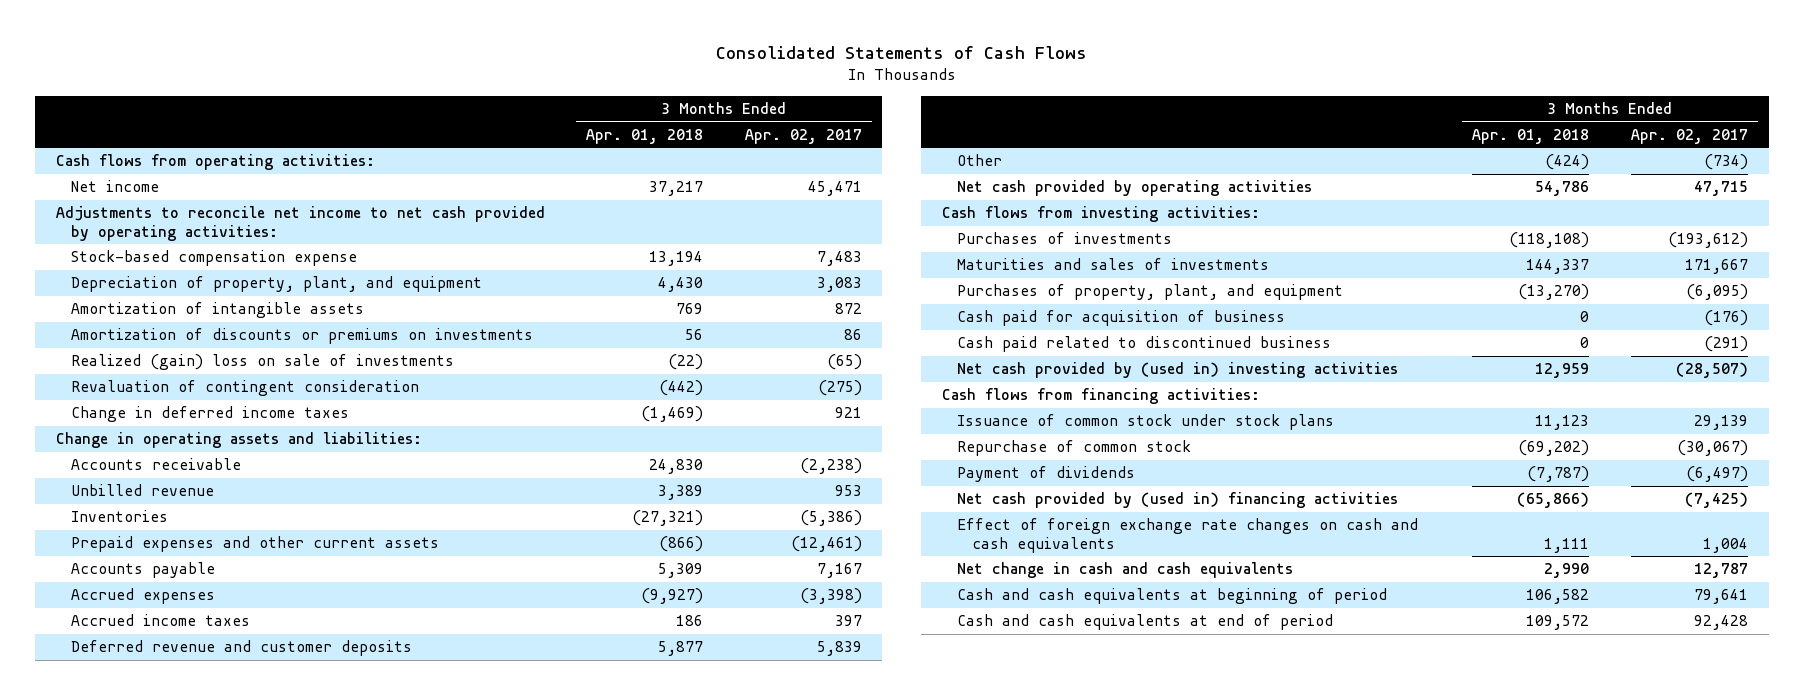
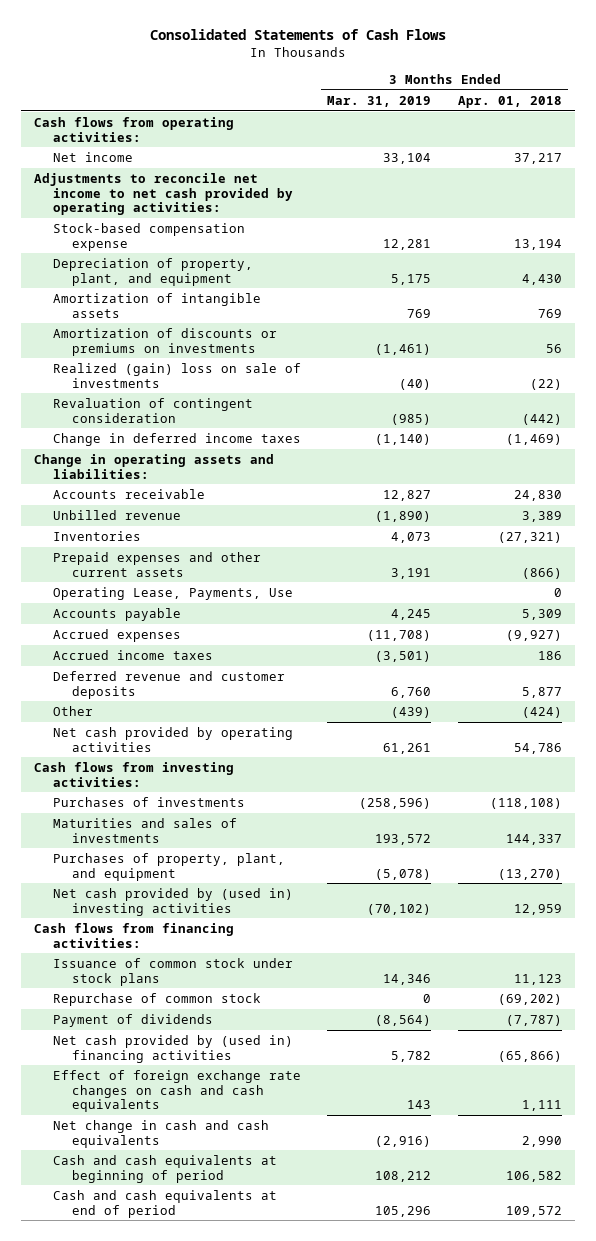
- | 3 Months Ended Apr. 01, 2018 | 3 Months Ended Apr. 02, 2017
+ | 3 Months Ended Mar. 31, 2019 | 3 Months Ended Apr. 01, 2018
+ Operating Lease, Payments, Use | | 0
- Cash paid for acquisition of business | 0 | (176)
- Cash paid related to discontinued business | 0 | (291)

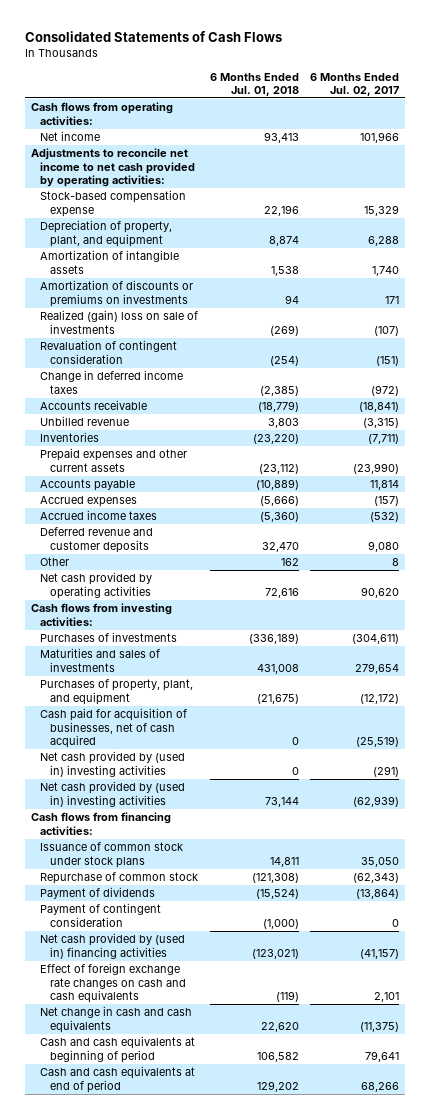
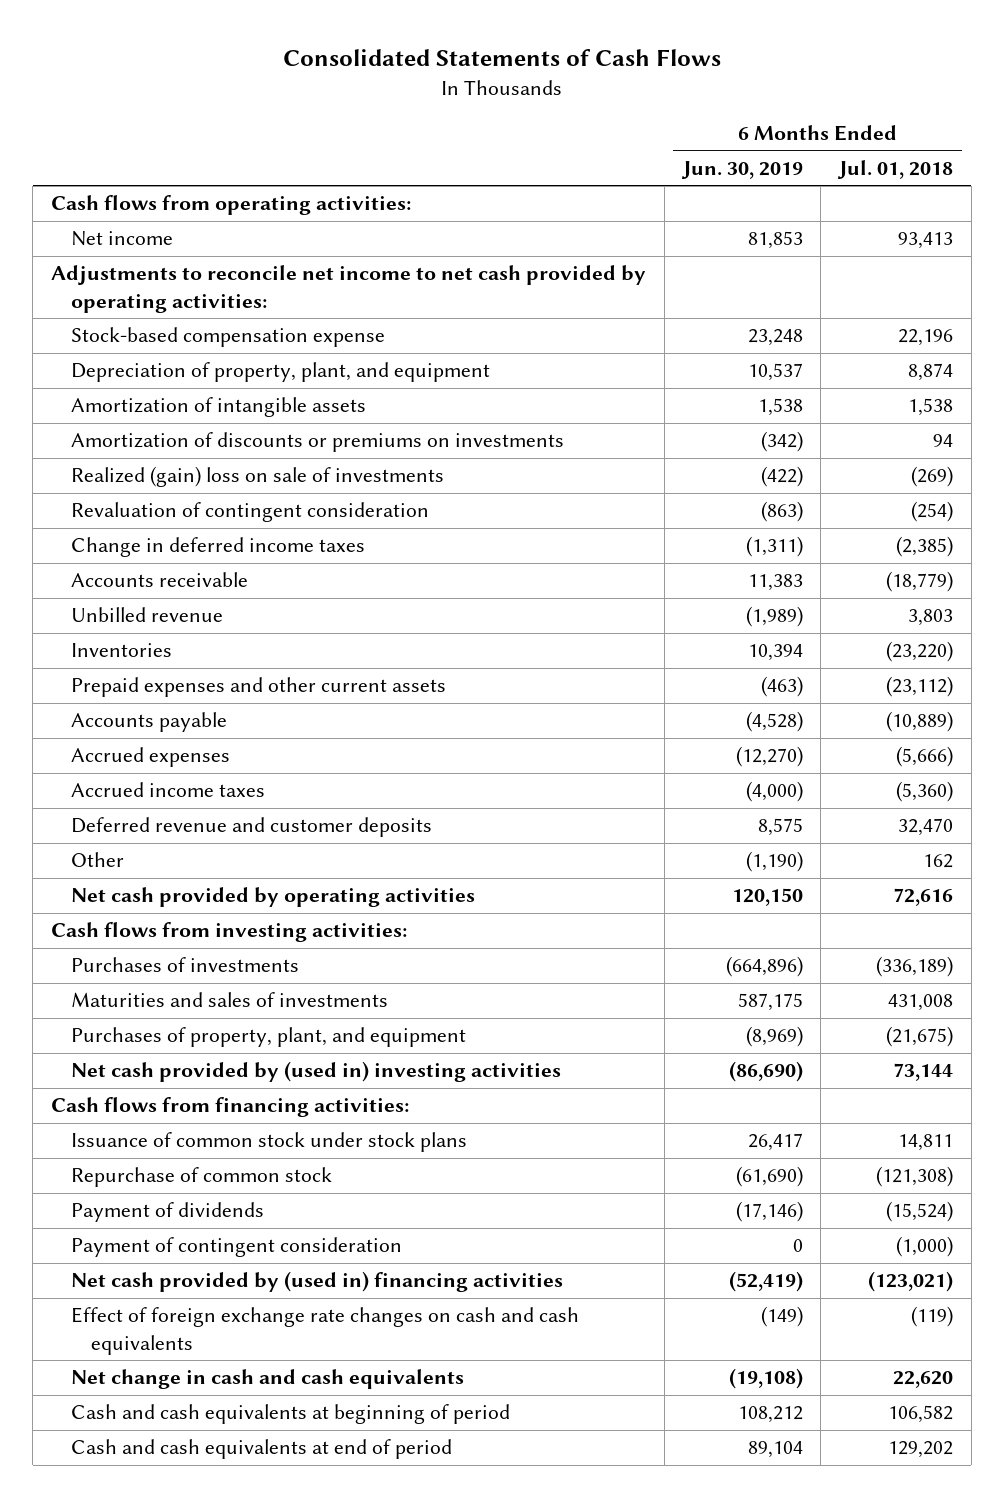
- | 6 Months Ended Jul. 01, 2018 | 6 Months Ended Jul. 02, 2017
+ | 6 Months Ended Jun. 30, 2019 | 6 Months Ended Jul. 01, 2018
- Cash paid for acquisition of businesses, net of cash acquired | 0 | (25,519)
- Net cash provided by (used in) investing activities | 0 | (291)

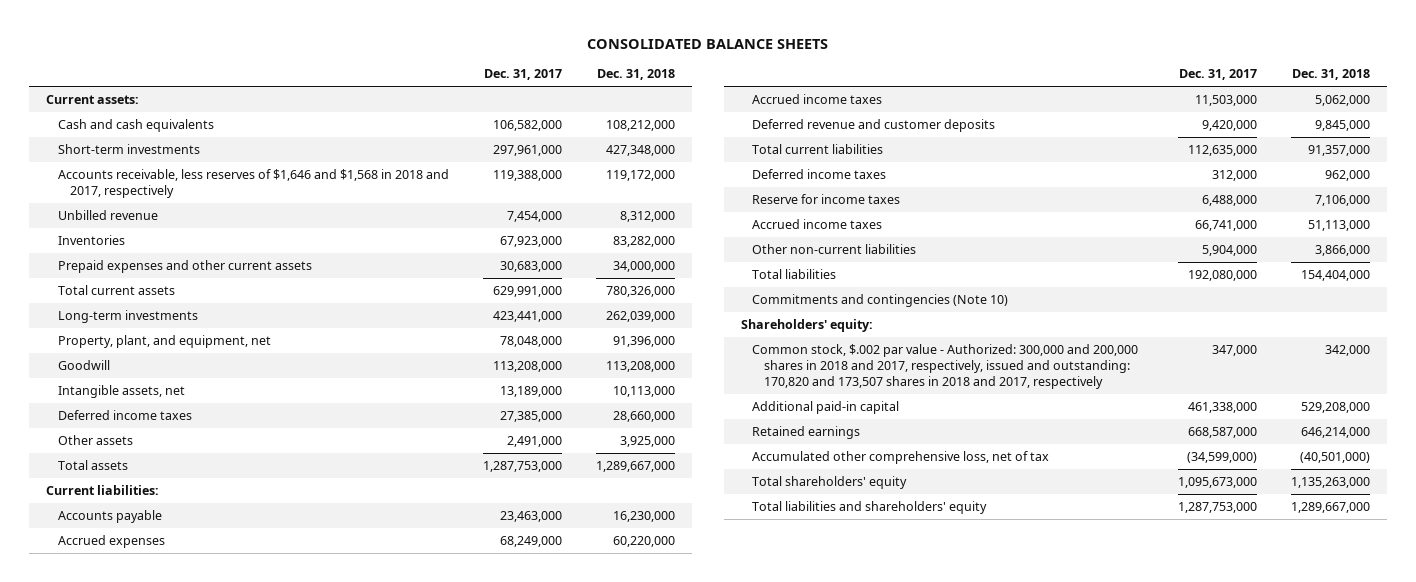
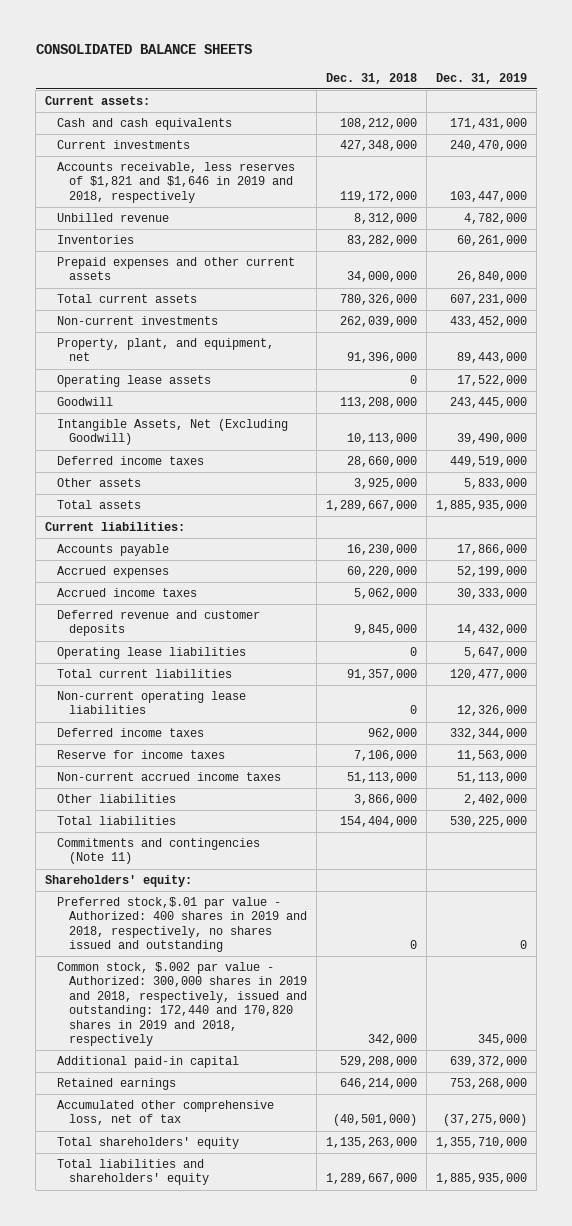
- | Dec. 31, 2017 | Dec. 31, 2018
+ | Dec. 31, 2018 | Dec. 31, 2019
- Short-term investments | 297,961,000 | 427,348,000
- Accounts receivable, less reserves of $1,646 and $1,568 in 2018 and 2017, respectively | 119,388,000 | 119,172,000
+ Current investments | 427,348,000 | 240,470,000
+ Accounts receivable, less reserves of $1,821 and $1,646 in 2019 and 2018, respectively | 119,172,000 | 103,447,000
- Long-term investments | 423,441,000 | 262,039,000
+ Non-current investments | 262,039,000 | 433,452,000
+ Operating lease assets | 0 | 17,522,000
- Intangible assets, net | 13,189,000 | 10,113,000
+ Intangible Assets, Net (Excluding Goodwill) | 10,113,000 | 39,490,000
+ Operating lease liabilities | 0 | 5,647,000
+ Non-current operating lease liabilities | 0 | 12,326,000
- Accrued income taxes | 66,741,000 | 51,113,000
- Other non-current liabilities | 5,904,000 | 3,866,000
+ Non-current accrued income taxes | 51,113,000 | 51,113,000
+ Other liabilities | 3,866,000 | 2,402,000
- Commitments and contingencies (Note 10)
+ Commitments and contingencies (Note 11)
- Common stock, $.002 par value - Authorized: 300,000 and 200,000 shares in 2018 and 2017, respectively, issued and outstanding: 170,820 and 173,507 shares in 2018 and 2017, respectively | 347,000 | 342,000
+ Preferred stock,$.01 par value - Authorized: 400 shares in 2019 and 2018, respectively, no shares issued and outstanding | 0 | 0
+ Common stock, $.002 par value - Authorized: 300,000 shares in 2019 and 2018, respectively, issued and outstanding: 172,440 and 170,820 shares in 2019 and 2018, respectively | 342,000 | 345,000

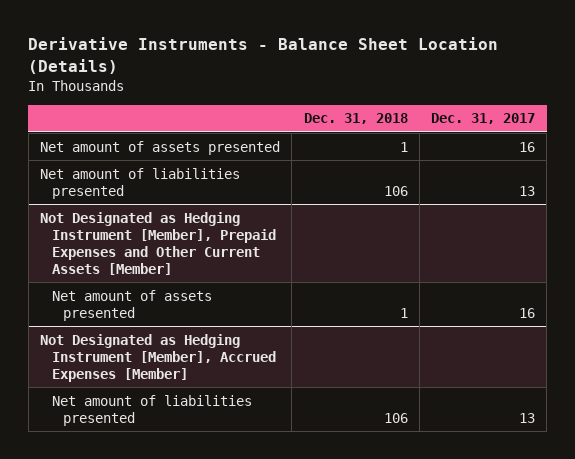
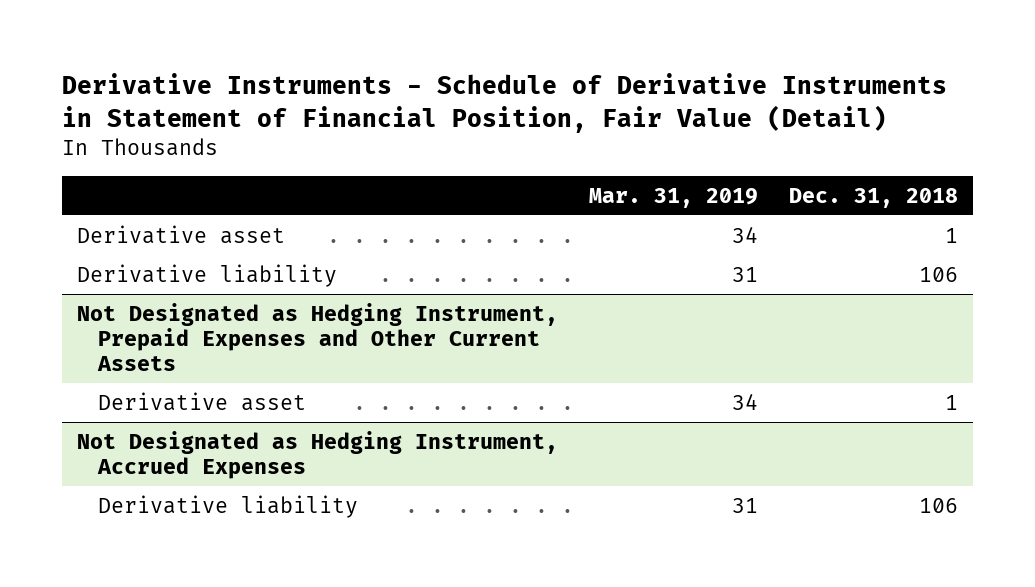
- Derivative Instruments - Balance Sheet Location (Details)
+ Derivative Instruments - Schedule of Derivative Instruments in Statement of Financial Position, Fair Value (Detail)
- | Dec. 31, 2018 | Dec. 31, 2017
+ | Mar. 31, 2019 | Dec. 31, 2018
- Net amount of assets presented | 1 | 16
- Net amount of liabilities presented | 106 | 13
- Not Designated as Hedging Instrument [Member], Prepaid Expenses and Other Current Assets [Member]
- Net amount of assets presented | 1 | 16
- Not Designated as Hedging Instrument [Member], Accrued Expenses [Member]
- Net amount of liabilities presented | 106 | 13
+ Derivative asset | 34 | 1
+ Derivative liability | 31 | 106
+ Not Designated as Hedging Instrument, Prepaid Expenses and Other Current Assets
+ Derivative asset | 34 | 1
+ Not Designated as Hedging Instrument, Accrued Expenses
+ Derivative liability | 31 | 106

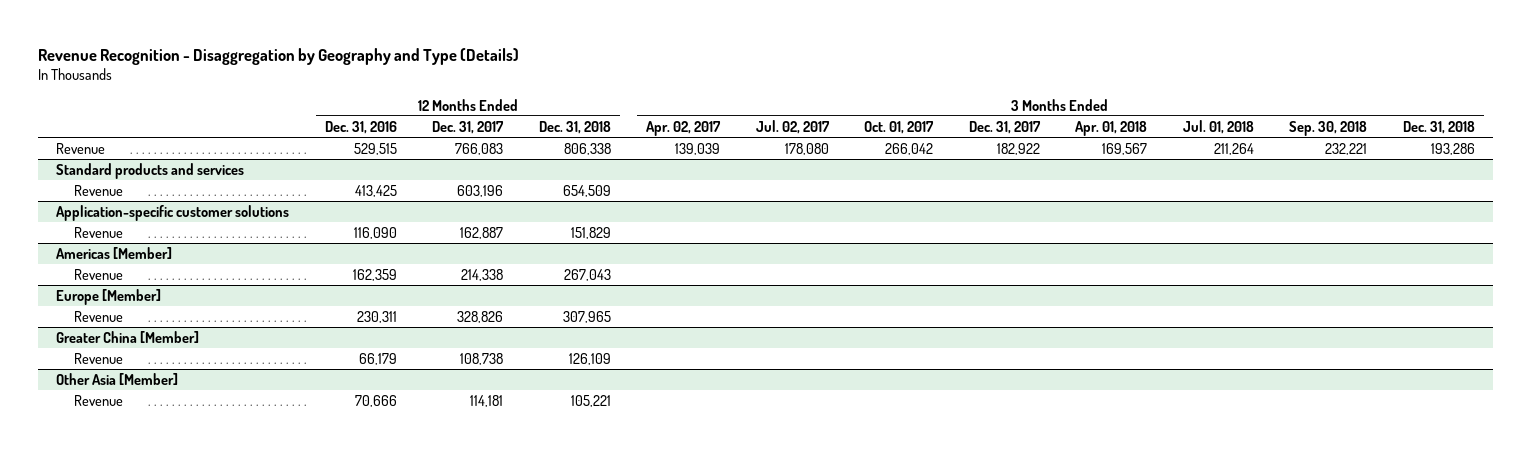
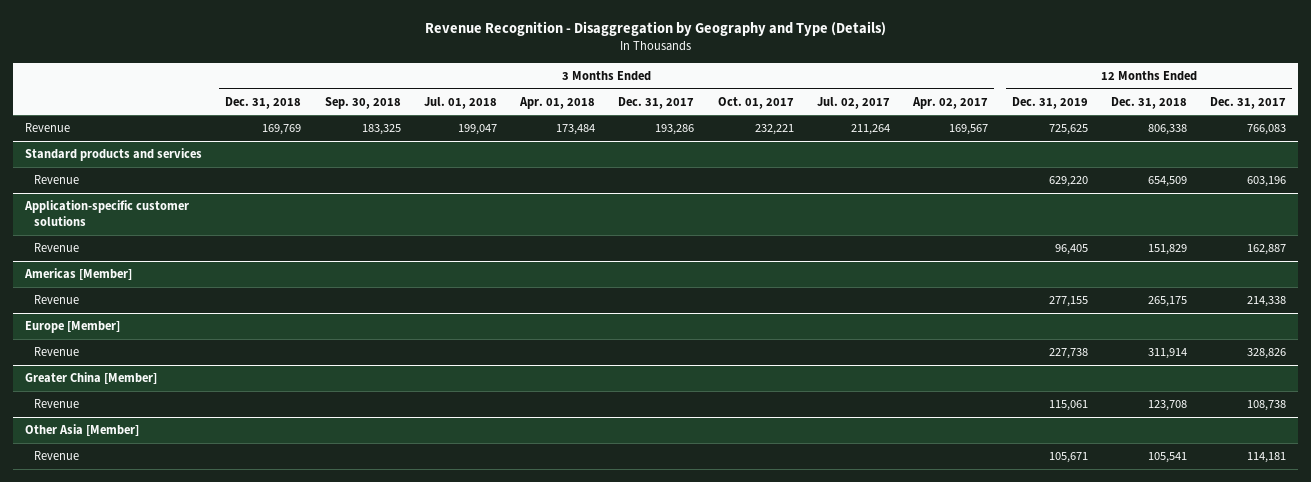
- | 12 Months Ended Dec. 31, 2016 | 12 Months Ended Dec. 31, 2017 | 12 Months Ended Dec. 31, 2018 | 3 Months Ended Apr. 02, 2017 | 3 Months Ended Jul. 02, 2017 | 3 Months Ended Oct. 01, 2017 | 3 Months Ended Dec. 31, 2017 | 3 Months Ended Apr. 01, 2018 | 3 Months Ended Jul. 01, 2018 | 3 Months Ended Sep. 30, 2018 | 3 Months Ended Dec. 31, 2018
+ | 3 Months Ended Dec. 31, 2018 | 3 Months Ended Sep. 30, 2018 | 3 Months Ended Jul. 01, 2018 | 3 Months Ended Apr. 01, 2018 | 3 Months Ended Dec. 31, 2017 | 3 Months Ended Oct. 01, 2017 | 3 Months Ended Jul. 02, 2017 | 3 Months Ended Apr. 02, 2017 | 12 Months Ended Dec. 31, 2019 | 12 Months Ended Dec. 31, 2018 | 12 Months Ended Dec. 31, 2017
- Revenue | 529,515 | 766,083 | 806,338 | 139,039 | 178,080 | 266,042 | 182,922 | 169,567 | 211,264 | 232,221 | 193,286
+ Revenue | 169,769 | 183,325 | 199,047 | 173,484 | 193,286 | 232,221 | 211,264 | 169,567 | 725,625 | 806,338 | 766,083
@ Americas [Member]
- Revenue | 162,359 | 214,338 | 267,043 | | | | | | | |
+ Revenue | | | | | | | | | 277,155 | 265,175 | 214,338
@ Europe [Member]
- Revenue | 230,311 | 328,826 | 307,965 | | | | | | | |
+ Revenue | | | | | | | | | 227,738 | 311,914 | 328,826
@ Greater China [Member]
- Revenue | 66,179 | 108,738 | 126,109 | | | | | | | |
+ Revenue | | | | | | | | | 115,061 | 123,708 | 108,738
@ Other Asia [Member]
- Revenue | 70,666 | 114,181 | 105,221 | | | | | | | |
+ Revenue | | | | | | | | | 105,671 | 105,541 | 114,181

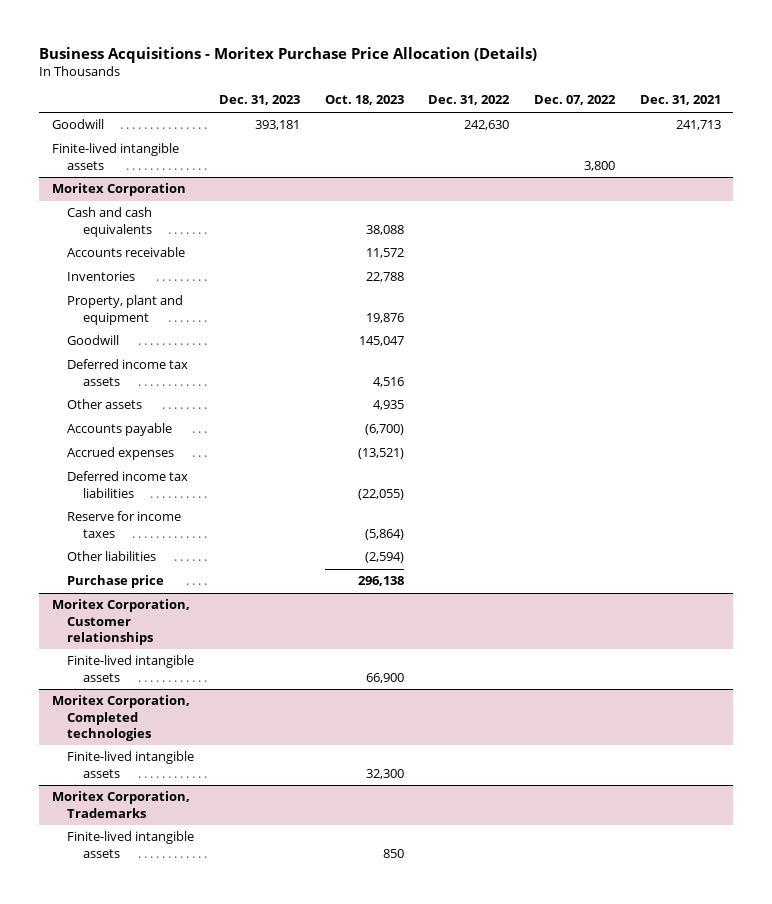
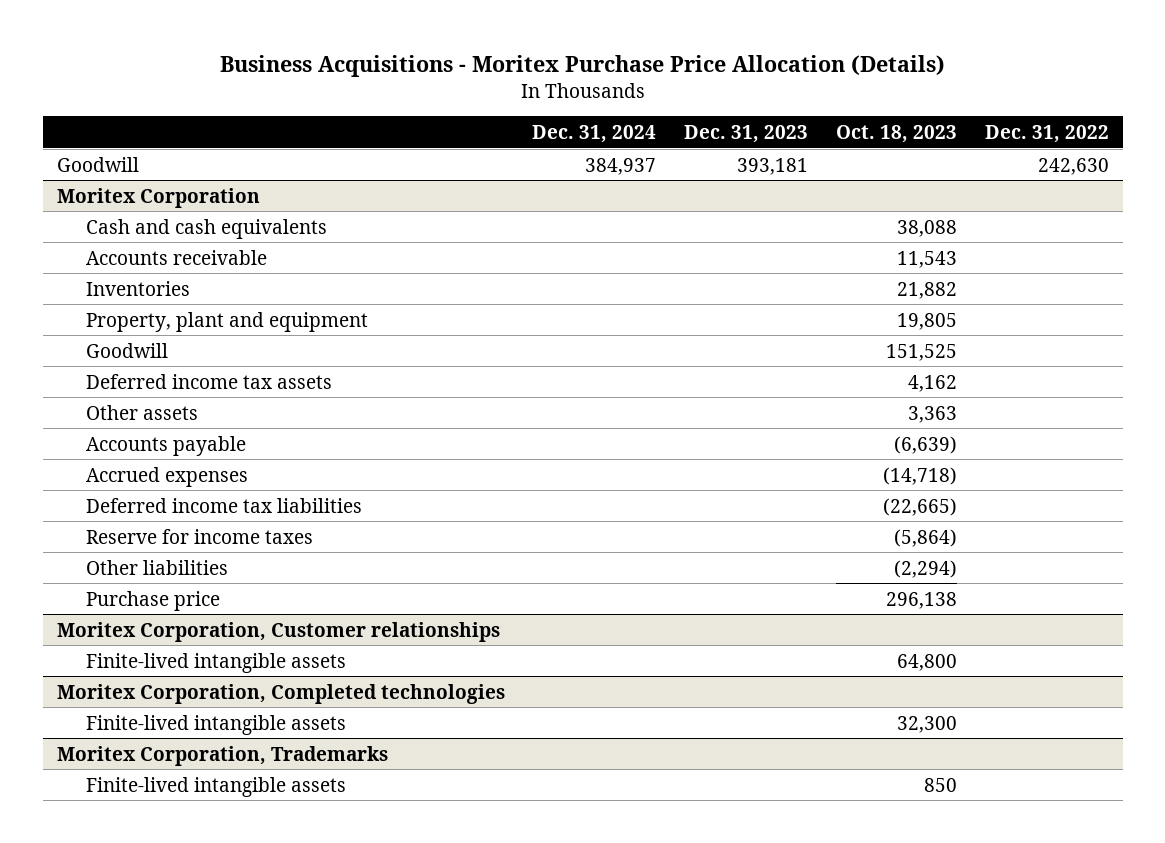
- | Dec. 31, 2023 | Oct. 18, 2023 | Dec. 31, 2022 | Dec. 07, 2022 | Dec. 31, 2021
+ | Dec. 31, 2024 | Dec. 31, 2023 | Oct. 18, 2023 | Dec. 31, 2022
- Finite-lived intangible assets | | | | 3,800 |
@ Moritex Corporation
- Accounts receivable | | 11,572 | | |
- Inventories | | 22,788 | | |
- Property, plant and equipment | | 19,876 | | |
- Goodwill | | 145,047 | | |
- Deferred income tax assets | | 4,516 | | |
- Other assets | | 4,935 | | |
- Accounts payable | | (6,700) | | |
- Accrued expenses | | (13,521) | | |
- Deferred income tax liabilities | | (22,055) | | |
+ Accounts receivable | | | 11,543 |
+ Inventories | | | 21,882 |
+ Property, plant and equipment | | | 19,805 |
+ Goodwill | | | 151,525 |
+ Deferred income tax assets | | | 4,162 |
+ Other assets | | | 3,363 |
+ Accounts payable | | | (6,639) |
+ Accrued expenses | | | (14,718) |
+ Deferred income tax liabilities | | | (22,665) |
- Other liabilities | | (2,594) | | |
+ Other liabilities | | | (2,294) |
@ Moritex Corporation, Customer relationships
- Finite-lived intangible assets | | 66,900 | | |
+ Finite-lived intangible assets | | | 64,800 |

